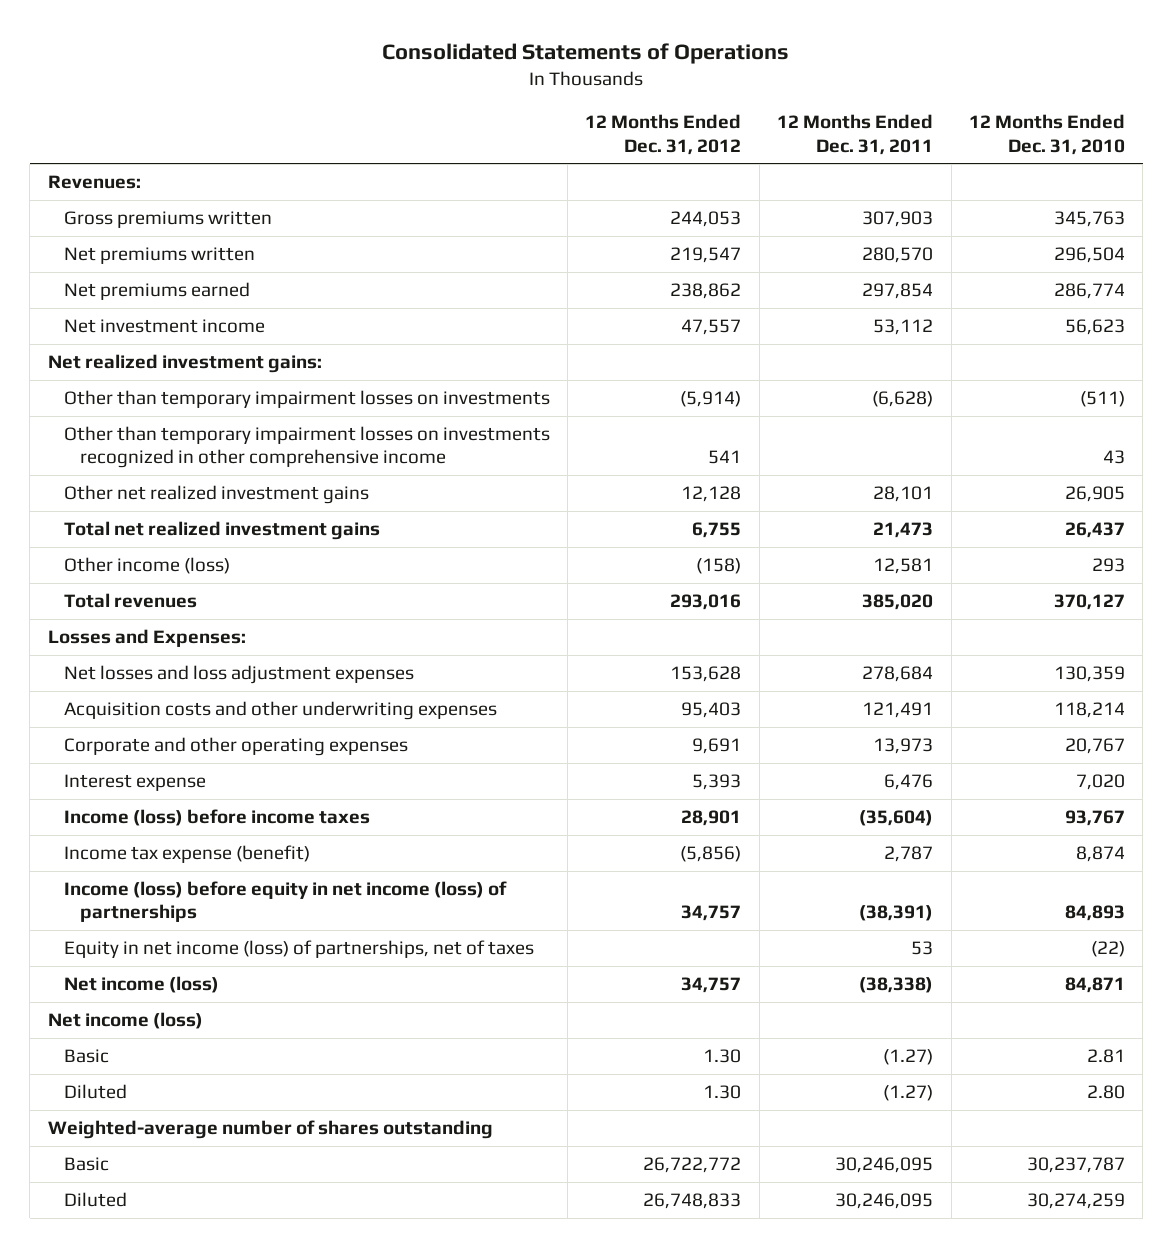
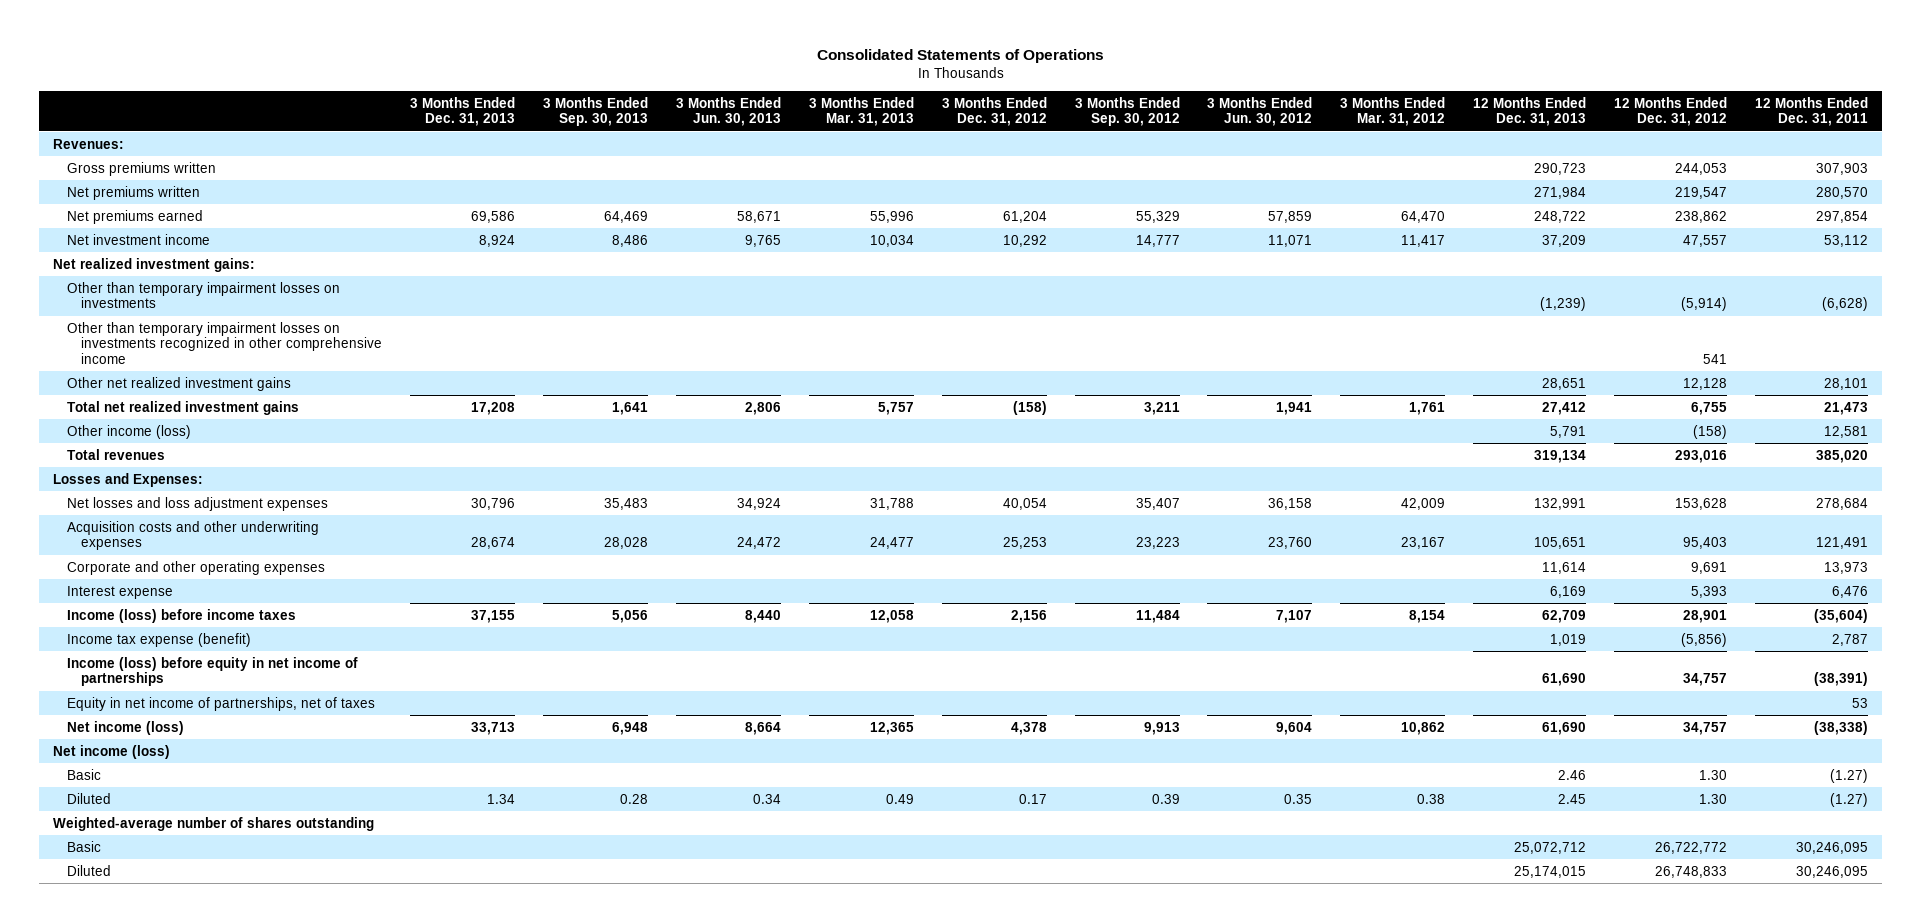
- | 12 Months Ended Dec. 31, 2012 | 12 Months Ended Dec. 31, 2011 | 12 Months Ended Dec. 31, 2010
+ | 3 Months Ended Dec. 31, 2013 | 3 Months Ended Sep. 30, 2013 | 3 Months Ended Jun. 30, 2013 | 3 Months Ended Mar. 31, 2013 | 3 Months Ended Dec. 31, 2012 | 3 Months Ended Sep. 30, 2012 | 3 Months Ended Jun. 30, 2012 | 3 Months Ended Mar. 31, 2012 | 12 Months Ended Dec. 31, 2013 | 12 Months Ended Dec. 31, 2012 | 12 Months Ended Dec. 31, 2011
- Income (loss) before equity in net income (loss) of partnerships | 34,757 | (38,391) | 84,893
- Equity in net income (loss) of partnerships, net of taxes | | 53 | (22)
+ Income (loss) before equity in net income of partnerships | | | | | | | | | 61,690 | 34,757 | (38,391)
+ Equity in net income of partnerships, net of taxes | | | | | | | | | | | 53

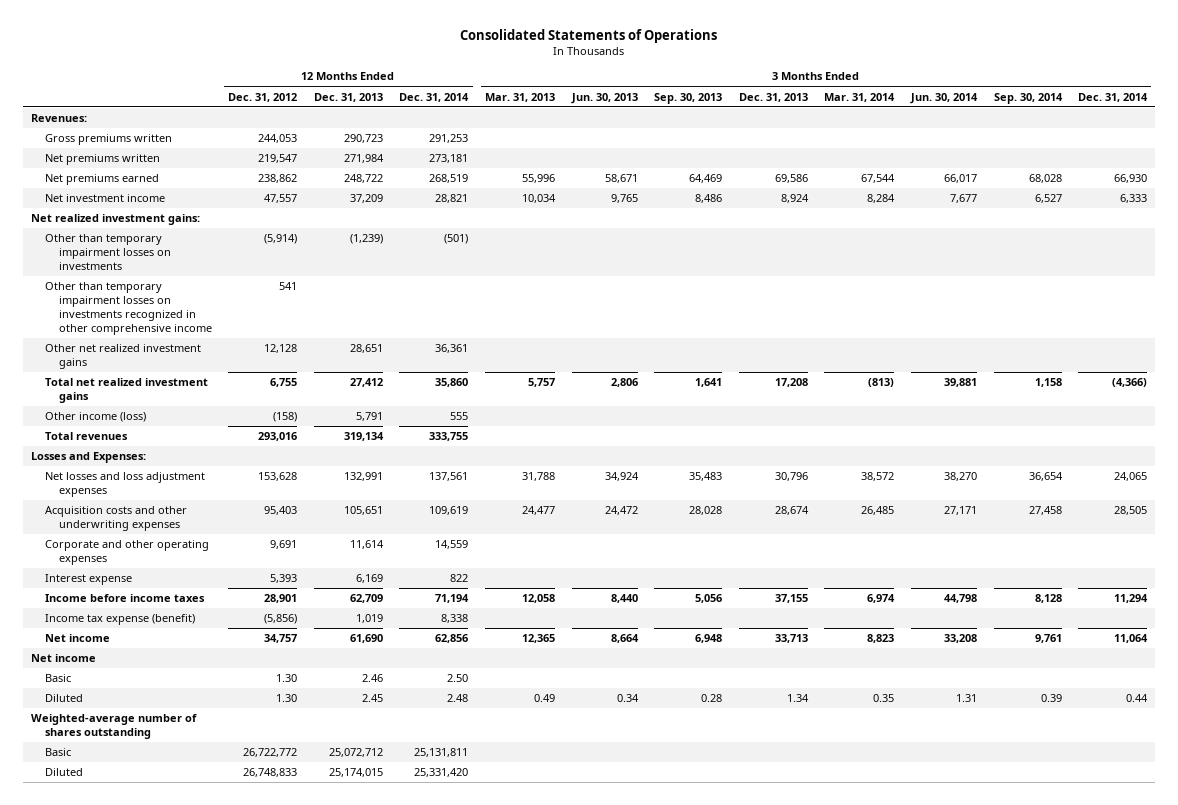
- | 3 Months Ended Dec. 31, 2013 | 3 Months Ended Sep. 30, 2013 | 3 Months Ended Jun. 30, 2013 | 3 Months Ended Mar. 31, 2013 | 3 Months Ended Dec. 31, 2012 | 3 Months Ended Sep. 30, 2012 | 3 Months Ended Jun. 30, 2012 | 3 Months Ended Mar. 31, 2012 | 12 Months Ended Dec. 31, 2013 | 12 Months Ended Dec. 31, 2012 | 12 Months Ended Dec. 31, 2011
+ | 12 Months Ended Dec. 31, 2012 | 12 Months Ended Dec. 31, 2013 | 12 Months Ended Dec. 31, 2014 | 3 Months Ended Mar. 31, 2013 | 3 Months Ended Jun. 30, 2013 | 3 Months Ended Sep. 30, 2013 | 3 Months Ended Dec. 31, 2013 | 3 Months Ended Mar. 31, 2014 | 3 Months Ended Jun. 30, 2014 | 3 Months Ended Sep. 30, 2014 | 3 Months Ended Dec. 31, 2014
- Income (loss) before income taxes | 37,155 | 5,056 | 8,440 | 12,058 | 2,156 | 11,484 | 7,107 | 8,154 | 62,709 | 28,901 | (35,604)
+ Income before income taxes | 28,901 | 62,709 | 71,194 | 12,058 | 8,440 | 5,056 | 37,155 | 6,974 | 44,798 | 8,128 | 11,294
- Income (loss) before equity in net income of partnerships | | | | | | | | | 61,690 | 34,757 | (38,391)
- Equity in net income of partnerships, net of taxes | | | | | | | | | | | 53
- Net income (loss) | 33,713 | 6,948 | 8,664 | 12,365 | 4,378 | 9,913 | 9,604 | 10,862 | 61,690 | 34,757 | (38,338)
- Net income (loss)
+ Net income | 34,757 | 61,690 | 62,856 | 12,365 | 8,664 | 6,948 | 33,713 | 8,823 | 33,208 | 9,761 | 11,064
+ Net income

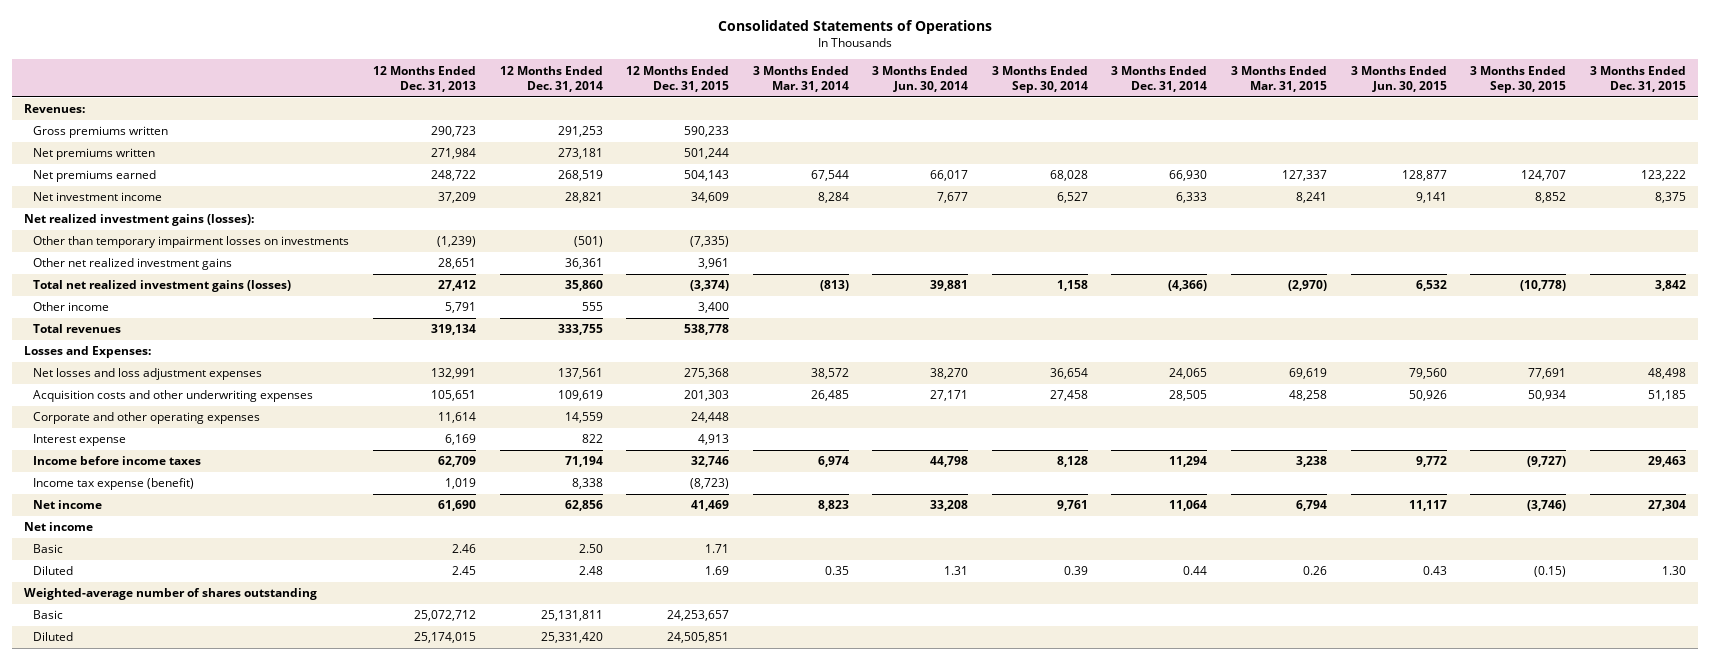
- | 12 Months Ended Dec. 31, 2012 | 12 Months Ended Dec. 31, 2013 | 12 Months Ended Dec. 31, 2014 | 3 Months Ended Mar. 31, 2013 | 3 Months Ended Jun. 30, 2013 | 3 Months Ended Sep. 30, 2013 | 3 Months Ended Dec. 31, 2013 | 3 Months Ended Mar. 31, 2014 | 3 Months Ended Jun. 30, 2014 | 3 Months Ended Sep. 30, 2014 | 3 Months Ended Dec. 31, 2014
+ | 12 Months Ended Dec. 31, 2013 | 12 Months Ended Dec. 31, 2014 | 12 Months Ended Dec. 31, 2015 | 3 Months Ended Mar. 31, 2014 | 3 Months Ended Jun. 30, 2014 | 3 Months Ended Sep. 30, 2014 | 3 Months Ended Dec. 31, 2014 | 3 Months Ended Mar. 31, 2015 | 3 Months Ended Jun. 30, 2015 | 3 Months Ended Sep. 30, 2015 | 3 Months Ended Dec. 31, 2015
- Net realized investment gains:
+ Net realized investment gains (losses):
- Other than temporary impairment losses on investments recognized in other comprehensive income | 541 | | | | | | | | | |
- Total net realized investment gains | 6,755 | 27,412 | 35,860 | 5,757 | 2,806 | 1,641 | 17,208 | (813) | 39,881 | 1,158 | (4,366)
- Other income (loss) | (158) | 5,791 | 555 | | | | | | | |
+ Total net realized investment gains (losses) | 27,412 | 35,860 | (3,374) | (813) | 39,881 | 1,158 | (4,366) | (2,970) | 6,532 | (10,778) | 3,842
+ Other income | 5,791 | 555 | 3,400 | | | | | | | |

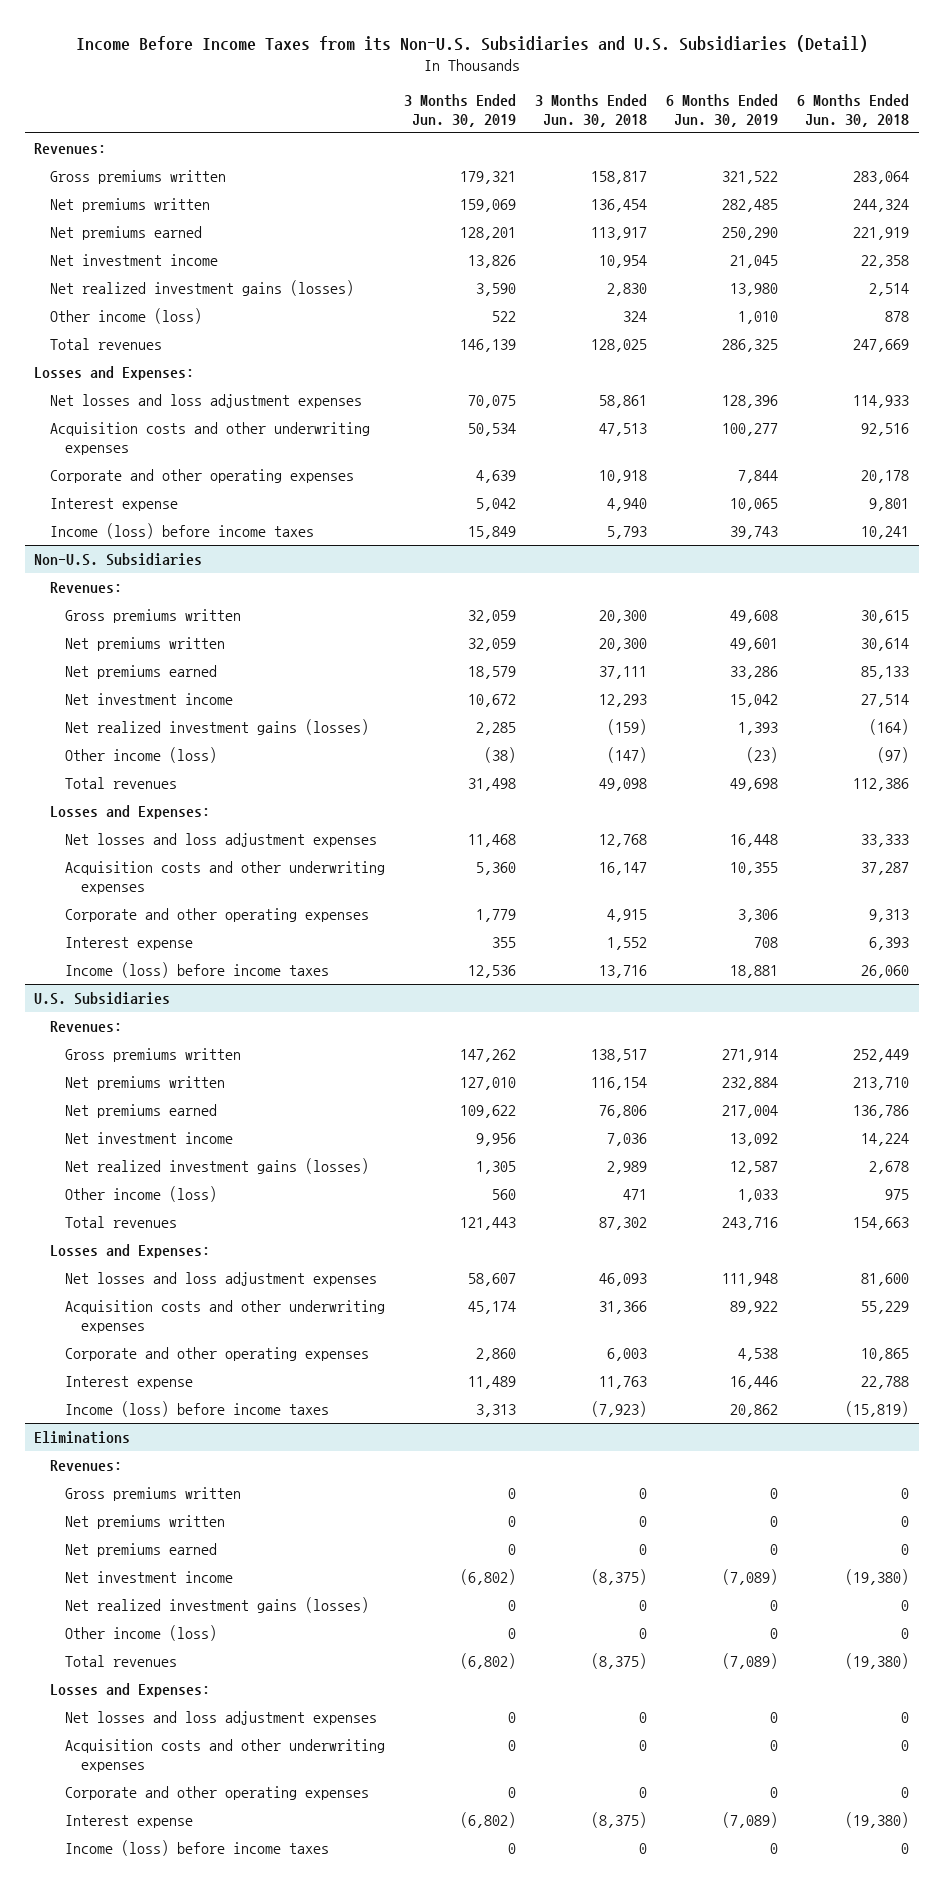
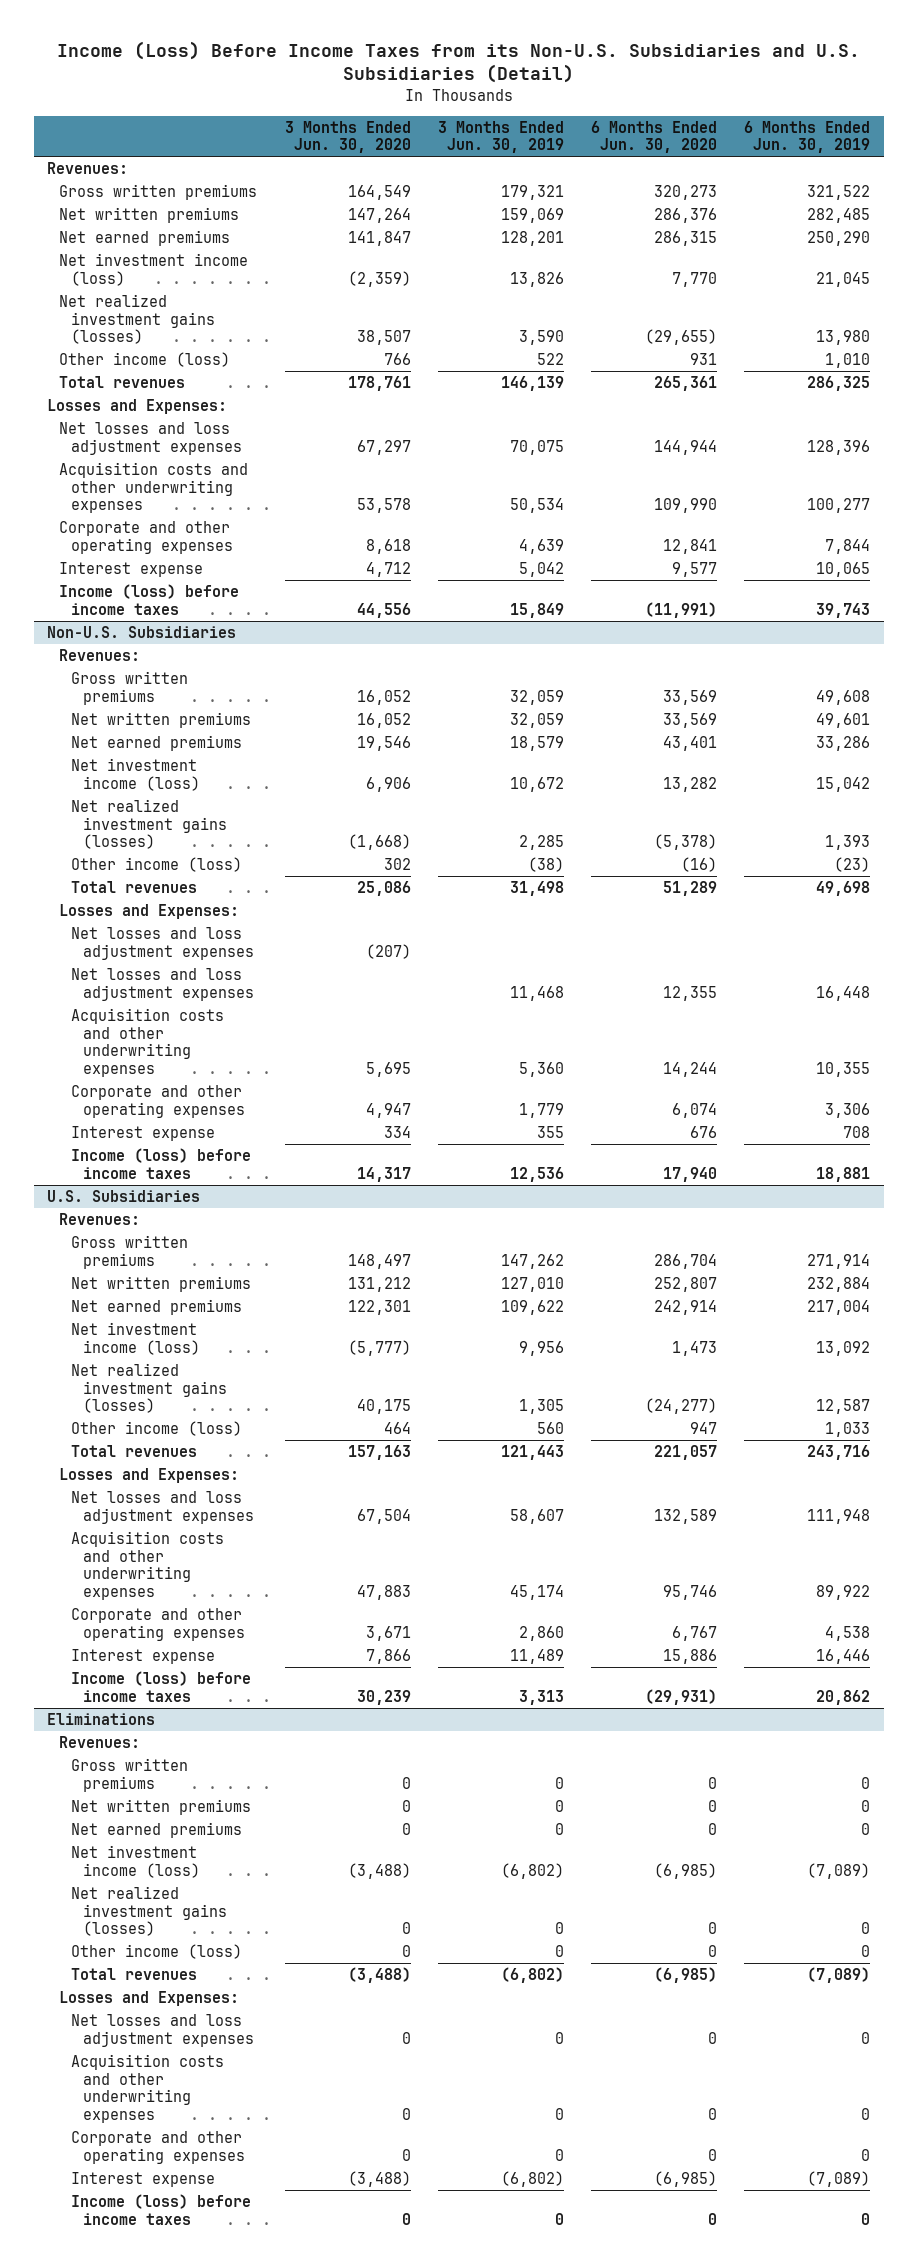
- Income Before Income Taxes from its Non-U.S. Subsidiaries and U.S. Subsidiaries (Detail)
+ Income (Loss) Before Income Taxes from its Non-U.S. Subsidiaries and U.S. Subsidiaries (Detail)
- | 3 Months Ended Jun. 30, 2019 | 3 Months Ended Jun. 30, 2018 | 6 Months Ended Jun. 30, 2019 | 6 Months Ended Jun. 30, 2018
+ | 3 Months Ended Jun. 30, 2020 | 3 Months Ended Jun. 30, 2019 | 6 Months Ended Jun. 30, 2020 | 6 Months Ended Jun. 30, 2019
- Gross premiums written | 179,321 | 158,817 | 321,522 | 283,064
- Net premiums written | 159,069 | 136,454 | 282,485 | 244,324
- Net premiums earned | 128,201 | 113,917 | 250,290 | 221,919
- Net investment income | 13,826 | 10,954 | 21,045 | 22,358
+ Gross written premiums | 164,549 | 179,321 | 320,273 | 321,522
+ Net written premiums | 147,264 | 159,069 | 286,376 | 282,485
+ Net earned premiums | 141,847 | 128,201 | 286,315 | 250,290
+ Net investment income (loss) | (2,359) | 13,826 | 7,770 | 21,045
@ Non-U.S. Subsidiaries
- Gross premiums written | 32,059 | 20,300 | 49,608 | 30,615
- Net premiums written | 32,059 | 20,300 | 49,601 | 30,614
- Net premiums earned | 18,579 | 37,111 | 33,286 | 85,133
- Net investment income | 10,672 | 12,293 | 15,042 | 27,514
+ Gross written premiums | 16,052 | 32,059 | 33,569 | 49,608
+ Net written premiums | 16,052 | 32,059 | 33,569 | 49,601
+ Net earned premiums | 19,546 | 18,579 | 43,401 | 33,286
+ Net investment income (loss) | 6,906 | 10,672 | 13,282 | 15,042
+ Net losses and loss adjustment expenses | (207) | | |
@ U.S. Subsidiaries
- Gross premiums written | 147,262 | 138,517 | 271,914 | 252,449
- Net premiums written | 127,010 | 116,154 | 232,884 | 213,710
- Net premiums earned | 109,622 | 76,806 | 217,004 | 136,786
- Net investment income | 9,956 | 7,036 | 13,092 | 14,224
+ Gross written premiums | 148,497 | 147,262 | 286,704 | 271,914
+ Net written premiums | 131,212 | 127,010 | 252,807 | 232,884
+ Net earned premiums | 122,301 | 109,622 | 242,914 | 217,004
+ Net investment income (loss) | (5,777) | 9,956 | 1,473 | 13,092
@ Eliminations
- Gross premiums written | 0 | 0 | 0 | 0
- Net premiums written | 0 | 0 | 0 | 0
- Net premiums earned | 0 | 0 | 0 | 0
- Net investment income | (6,802) | (8,375) | (7,089) | (19,380)
+ Gross written premiums | 0 | 0 | 0 | 0
+ Net written premiums | 0 | 0 | 0 | 0
+ Net earned premiums | 0 | 0 | 0 | 0
+ Net investment income (loss) | (3,488) | (6,802) | (6,985) | (7,089)

